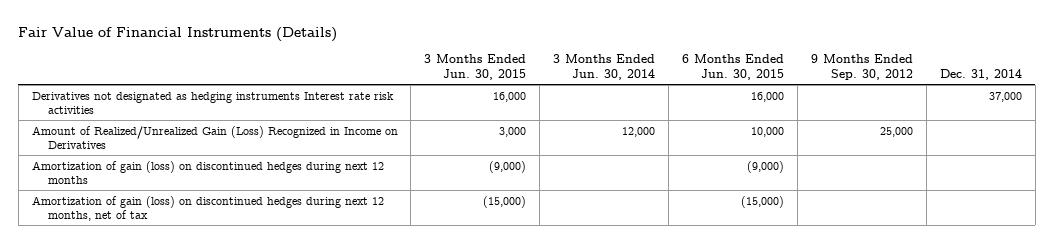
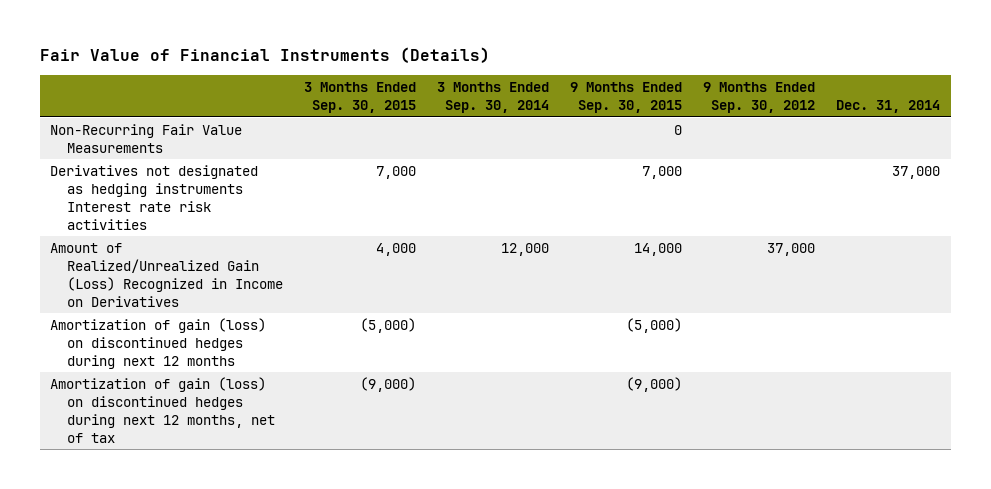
- | 3 Months Ended Jun. 30, 2015 | 3 Months Ended Jun. 30, 2014 | 6 Months Ended Jun. 30, 2015 | 9 Months Ended Sep. 30, 2012 | Dec. 31, 2014
+ | 3 Months Ended Sep. 30, 2015 | 3 Months Ended Sep. 30, 2014 | 9 Months Ended Sep. 30, 2015 | 9 Months Ended Sep. 30, 2012 | Dec. 31, 2014
+ Non-Recurring Fair Value Measurements | | | 0 | |
- Amount of Realized/Unrealized Gain (Loss) Recognized in Income on Derivatives | 3,000 | 12,000 | 10,000 | 25,000 |
+ Amount of Realized/Unrealized Gain (Loss) Recognized in Income on Derivatives | 4,000 | 12,000 | 14,000 | 37,000 |

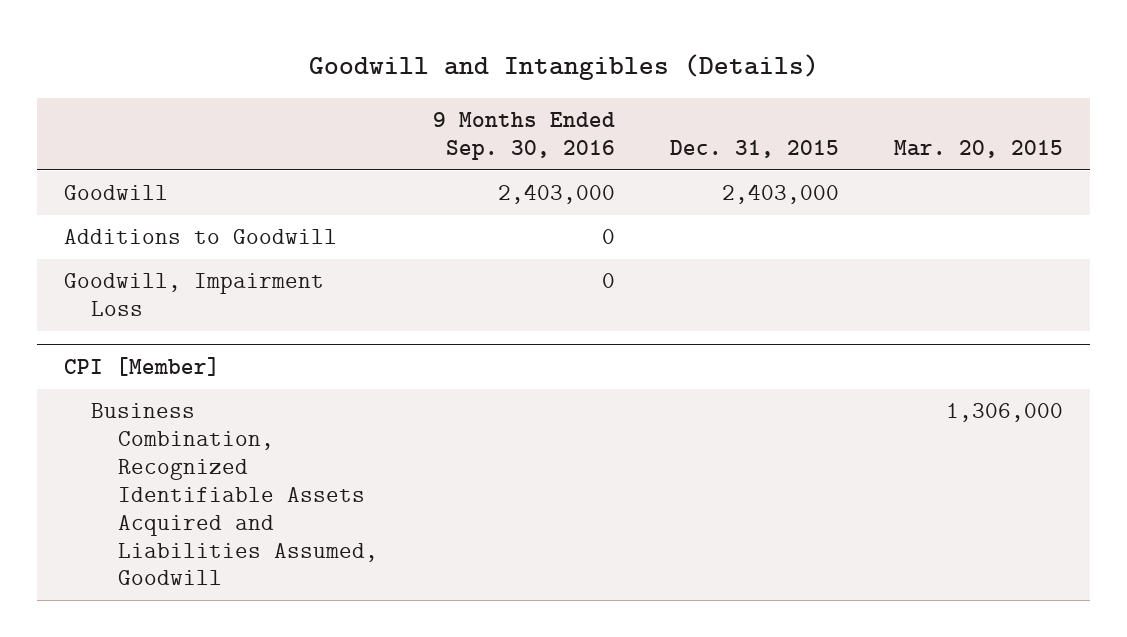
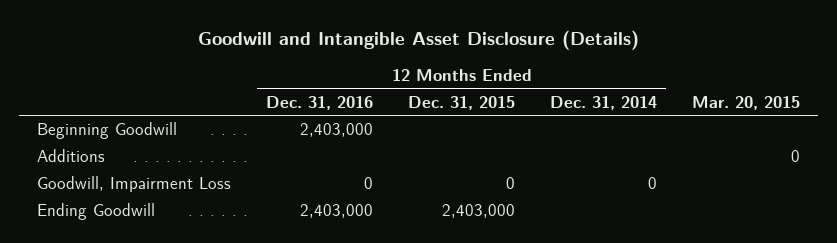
- Goodwill and Intangibles (Details)
+ Goodwill and Intangible Asset Disclosure (Details)
- | 9 Months Ended Sep. 30, 2016 | Dec. 31, 2015 | Mar. 20, 2015
+ | 12 Months Ended Dec. 31, 2016 | 12 Months Ended Dec. 31, 2015 | 12 Months Ended Dec. 31, 2014 | Mar. 20, 2015
- Goodwill | 2,403,000 | 2,403,000 |
- Additions to Goodwill | 0 | |
+ Beginning Goodwill | 2,403,000 | | |
+ Additions | | | | 0
- CPI [Member]
- Business Combination, Recognized Identifiable Assets Acquired and Liabilities Assumed, Goodwill | | | 1,306,000
+ Ending Goodwill | 2,403,000 | 2,403,000 | |

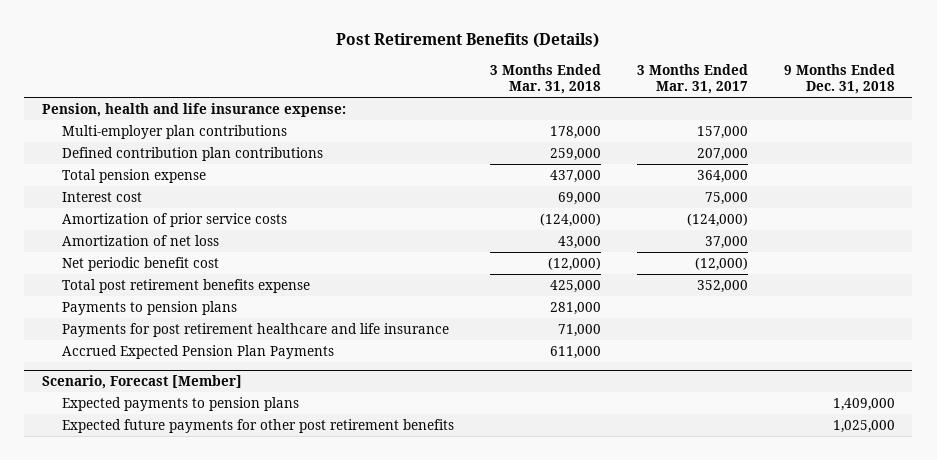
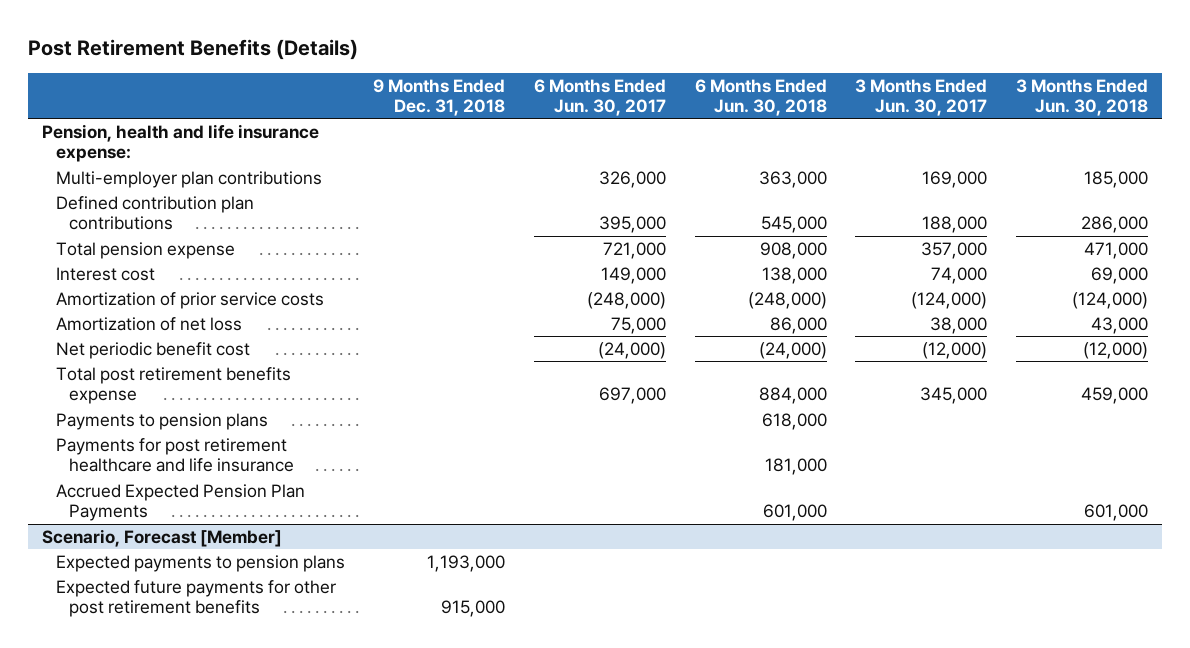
- | 3 Months Ended Mar. 31, 2018 | 3 Months Ended Mar. 31, 2017 | 9 Months Ended Dec. 31, 2018
+ | 9 Months Ended Dec. 31, 2018 | 6 Months Ended Jun. 30, 2017 | 6 Months Ended Jun. 30, 2018 | 3 Months Ended Jun. 30, 2017 | 3 Months Ended Jun. 30, 2018
@ Scenario, Forecast [Member]
- Expected payments to pension plans | | | 1,409,000
- Expected future payments for other post retirement benefits | | | 1,025,000
+ Expected payments to pension plans | 1,193,000 | | | |
+ Expected future payments for other post retirement benefits | 915,000 | | | |

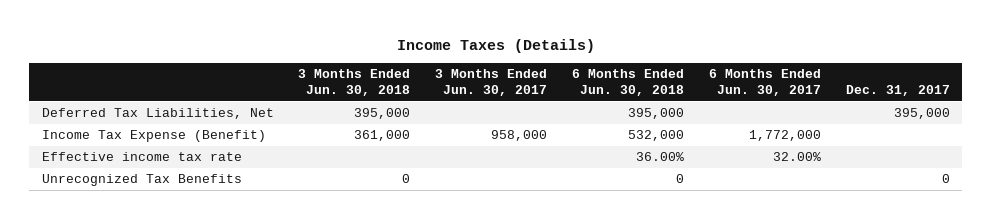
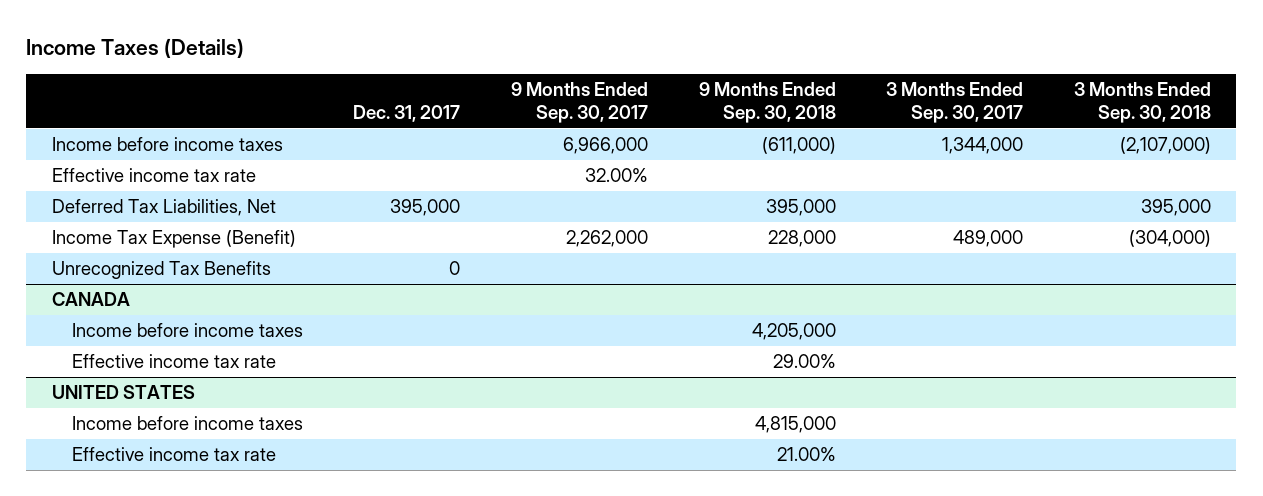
- | 3 Months Ended Jun. 30, 2018 | 3 Months Ended Jun. 30, 2017 | 6 Months Ended Jun. 30, 2018 | 6 Months Ended Jun. 30, 2017 | Dec. 31, 2017
+ | Dec. 31, 2017 | 9 Months Ended Sep. 30, 2017 | 9 Months Ended Sep. 30, 2018 | 3 Months Ended Sep. 30, 2017 | 3 Months Ended Sep. 30, 2018
+ Income before income taxes | | 6,966,000 | (611,000) | 1,344,000 | (2,107,000)
moved up: Effective income tax rate | | 32.00% | | |
+ CANADA
+ Income before income taxes | | | 4,205,000 | |
+ Effective income tax rate | | | 29.00% | |
+ UNITED STATES
+ Income before income taxes | | | 4,815,000 | |
+ Effective income tax rate | | | 21.00% | |

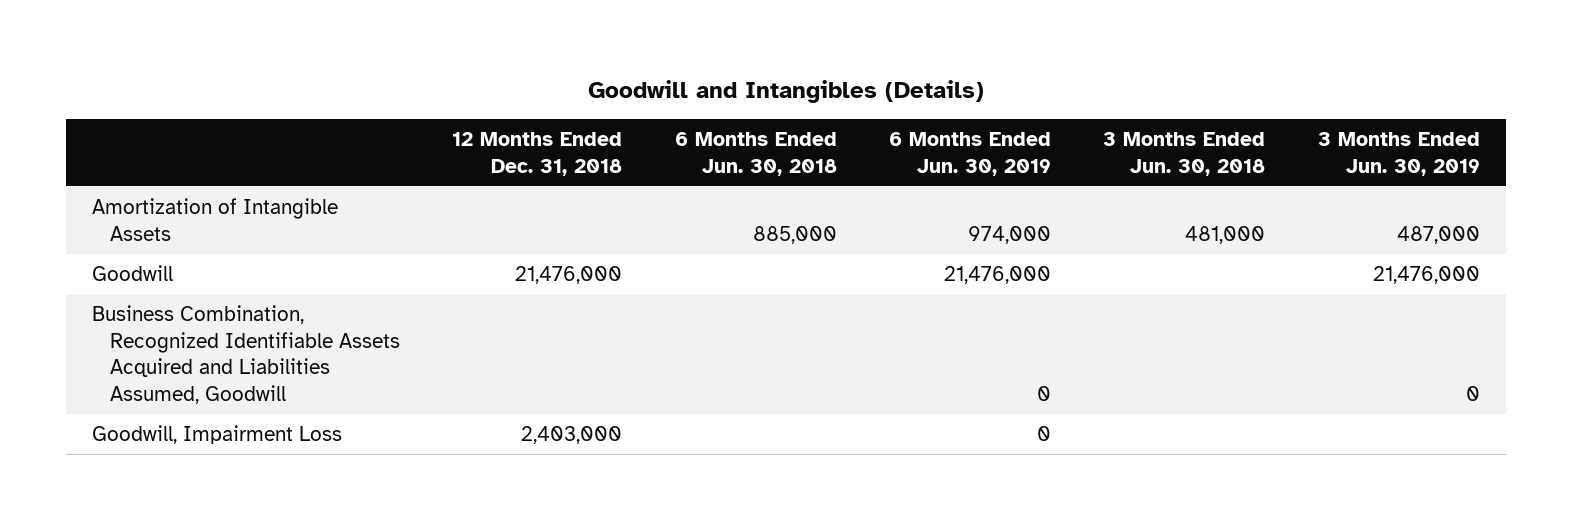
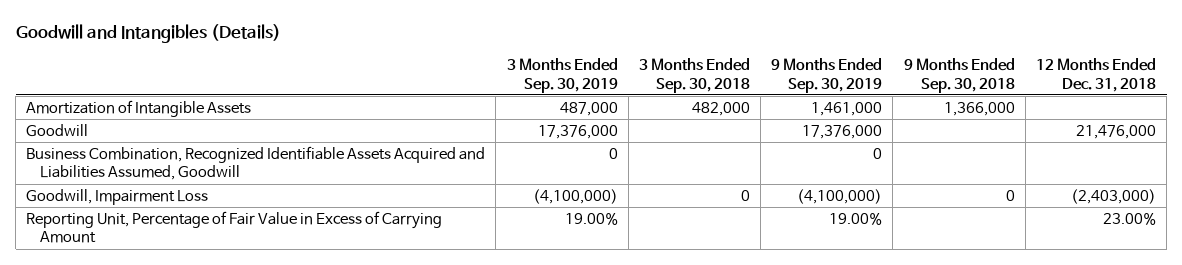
- | 12 Months Ended Dec. 31, 2018 | 6 Months Ended Jun. 30, 2018 | 6 Months Ended Jun. 30, 2019 | 3 Months Ended Jun. 30, 2018 | 3 Months Ended Jun. 30, 2019
+ | 3 Months Ended Sep. 30, 2019 | 3 Months Ended Sep. 30, 2018 | 9 Months Ended Sep. 30, 2019 | 9 Months Ended Sep. 30, 2018 | 12 Months Ended Dec. 31, 2018
- Goodwill, Impairment Loss | 2,403,000 | | 0 | |
+ Goodwill, Impairment Loss | (4,100,000) | 0 | (4,100,000) | 0 | (2,403,000)
+ Reporting Unit, Percentage of Fair Value in Excess of Carrying Amount | 19.00% | | 19.00% | | 23.00%

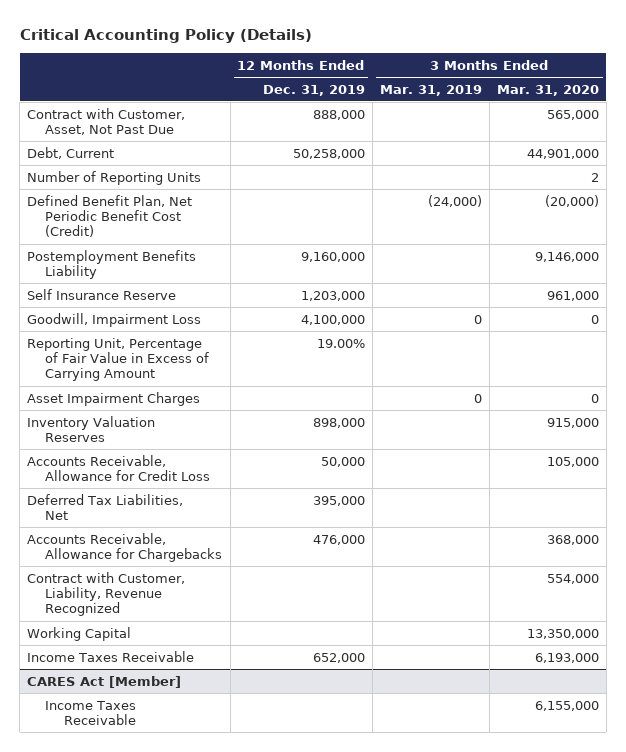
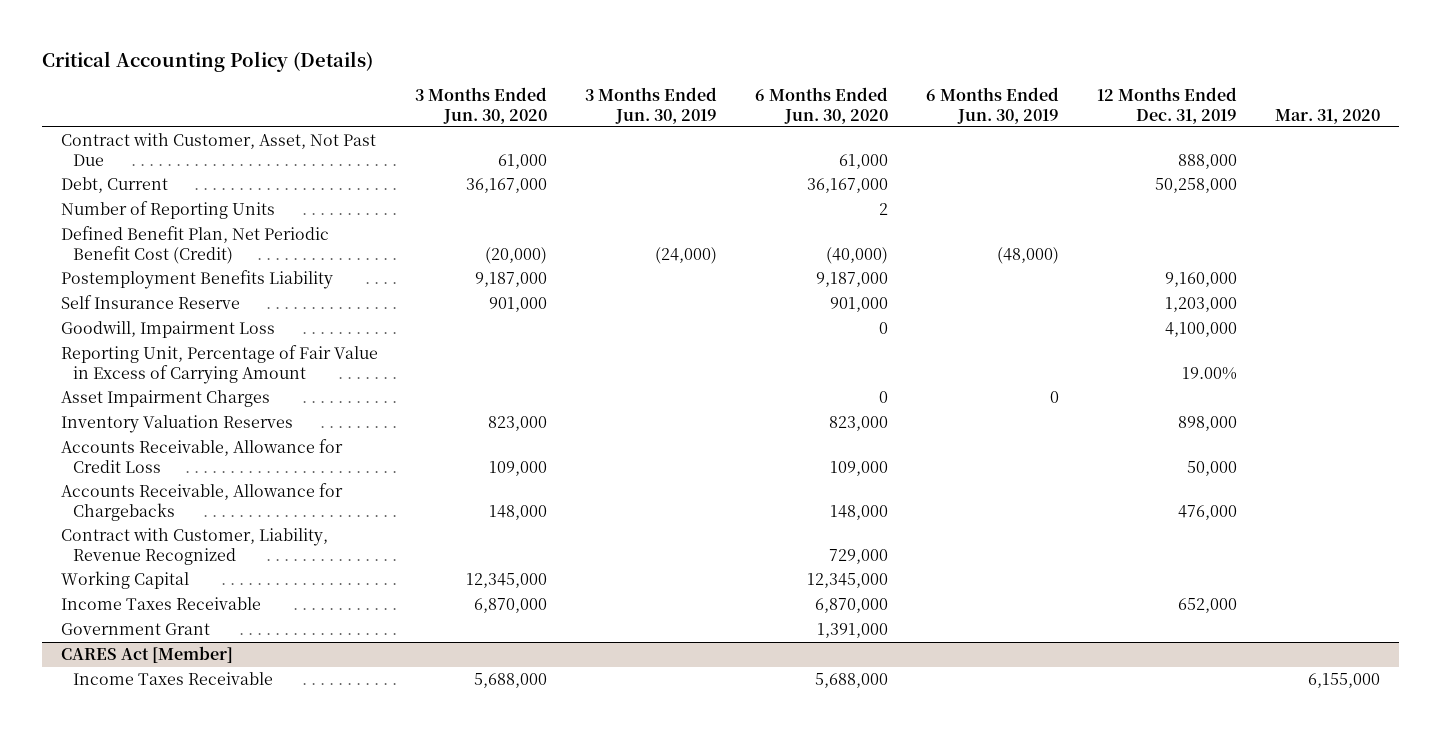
- | 12 Months Ended Dec. 31, 2019 | 3 Months Ended Mar. 31, 2019 | 3 Months Ended Mar. 31, 2020
+ | 3 Months Ended Jun. 30, 2020 | 3 Months Ended Jun. 30, 2019 | 6 Months Ended Jun. 30, 2020 | 6 Months Ended Jun. 30, 2019 | 12 Months Ended Dec. 31, 2019 | Mar. 31, 2020
- Deferred Tax Liabilities, Net | 395,000 | |
+ Government Grant | | | 1,391,000 | | |

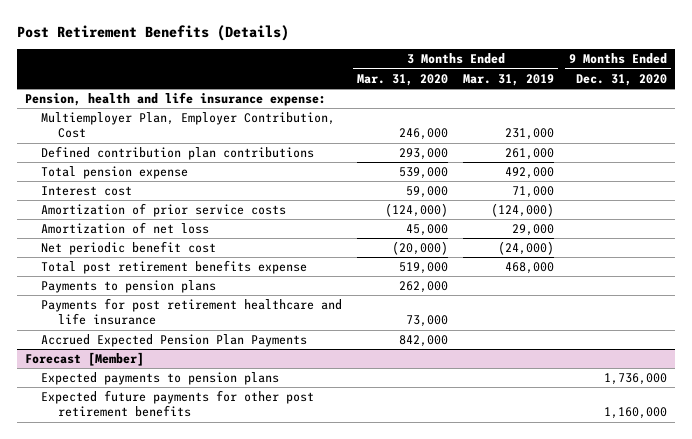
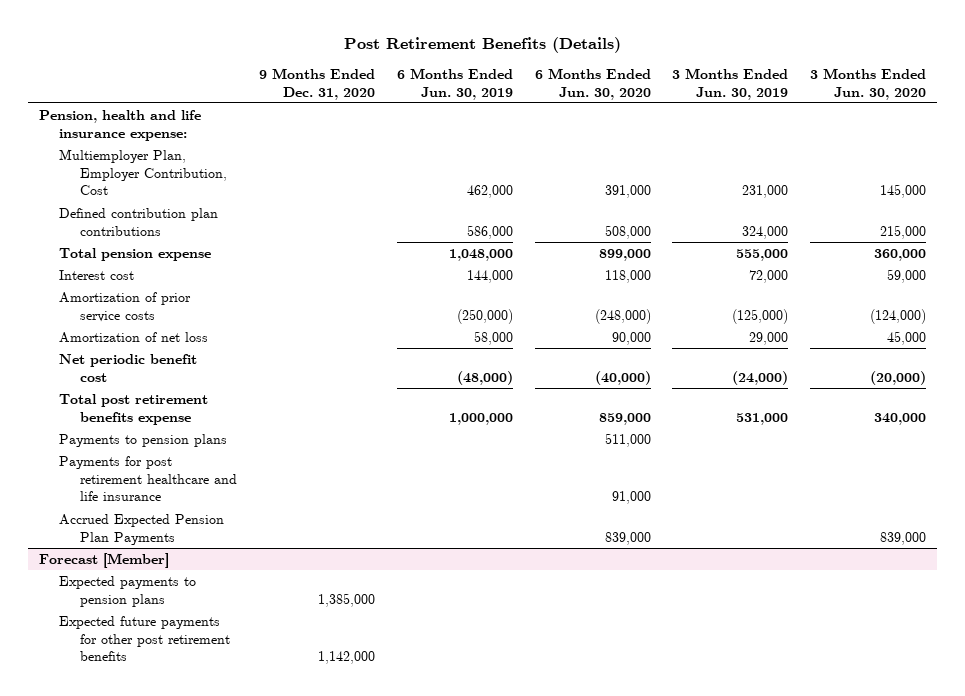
- | 3 Months Ended Mar. 31, 2020 | 3 Months Ended Mar. 31, 2019 | 9 Months Ended Dec. 31, 2020
+ | 9 Months Ended Dec. 31, 2020 | 6 Months Ended Jun. 30, 2019 | 6 Months Ended Jun. 30, 2020 | 3 Months Ended Jun. 30, 2019 | 3 Months Ended Jun. 30, 2020
@ Forecast [Member]
- Expected payments to pension plans | | | 1,736,000
- Expected future payments for other post retirement benefits | | | 1,160,000
+ Expected payments to pension plans | 1,385,000 | | | |
+ Expected future payments for other post retirement benefits | 1,142,000 | | | |

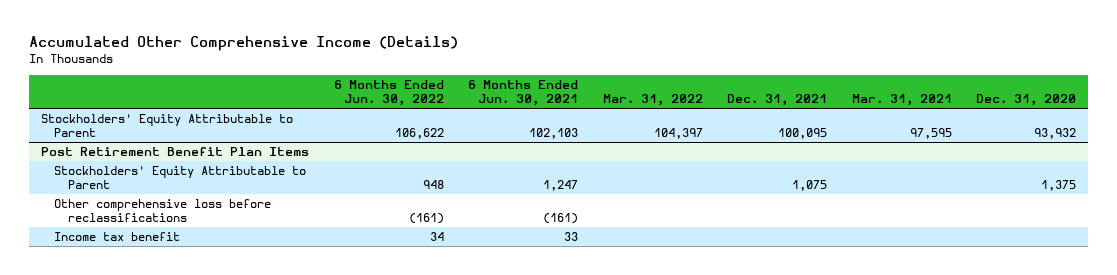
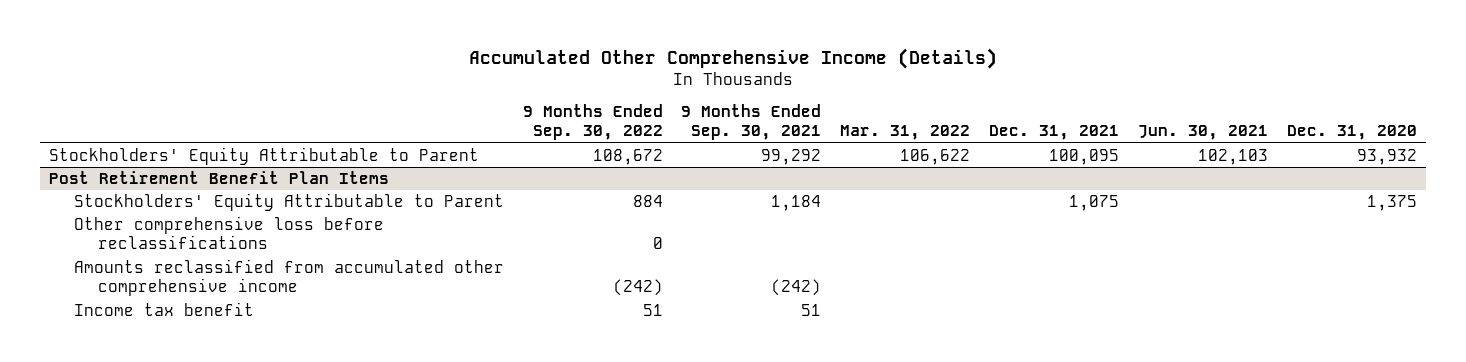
- | 6 Months Ended Jun. 30, 2022 | 6 Months Ended Jun. 30, 2021 | Mar. 31, 2022 | Dec. 31, 2021 | Mar. 31, 2021 | Dec. 31, 2020
+ | 9 Months Ended Sep. 30, 2022 | 9 Months Ended Sep. 30, 2021 | Mar. 31, 2022 | Dec. 31, 2021 | Jun. 30, 2021 | Dec. 31, 2020
- Stockholders' Equity Attributable to Parent | 106,622 | 102,103 | 104,397 | 100,095 | 97,595 | 93,932
+ Stockholders' Equity Attributable to Parent | 108,672 | 99,292 | 106,622 | 100,095 | 102,103 | 93,932
@ Post Retirement Benefit Plan Items
+ Amounts reclassified from accumulated other comprehensive income | (242) | (242) | | | |

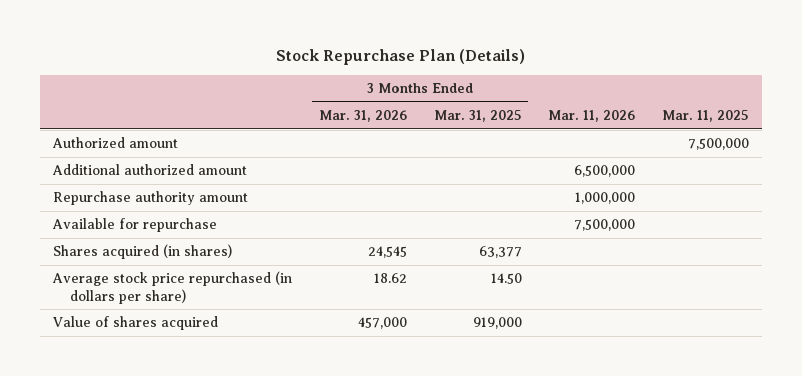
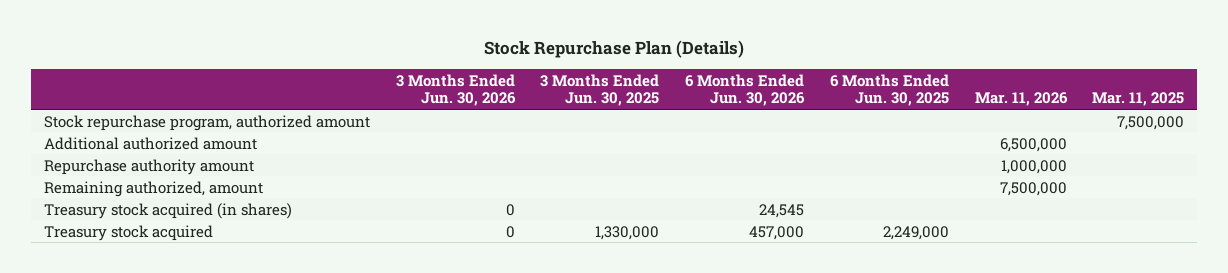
- | 3 Months Ended Mar. 31, 2026 | 3 Months Ended Mar. 31, 2025 | Mar. 11, 2026 | Mar. 11, 2025
+ | 3 Months Ended Jun. 30, 2026 | 3 Months Ended Jun. 30, 2025 | 6 Months Ended Jun. 30, 2026 | 6 Months Ended Jun. 30, 2025 | Mar. 11, 2026 | Mar. 11, 2025
- Authorized amount | | | | 7,500,000
+ Stock repurchase program, authorized amount | | | | | | 7,500,000
- Available for repurchase | | | 7,500,000 |
- Shares acquired (in shares) | 24,545 | 63,377 | |
- Average stock price repurchased (in dollars per share) | 18.62 | 14.50 | |
- Value of shares acquired | 457,000 | 919,000 | |
+ Remaining authorized, amount | | | | | 7,500,000 |
+ Treasury stock acquired (in shares) | 0 | | 24,545 | | |
+ Treasury stock acquired | 0 | 1,330,000 | 457,000 | 2,249,000 | |

